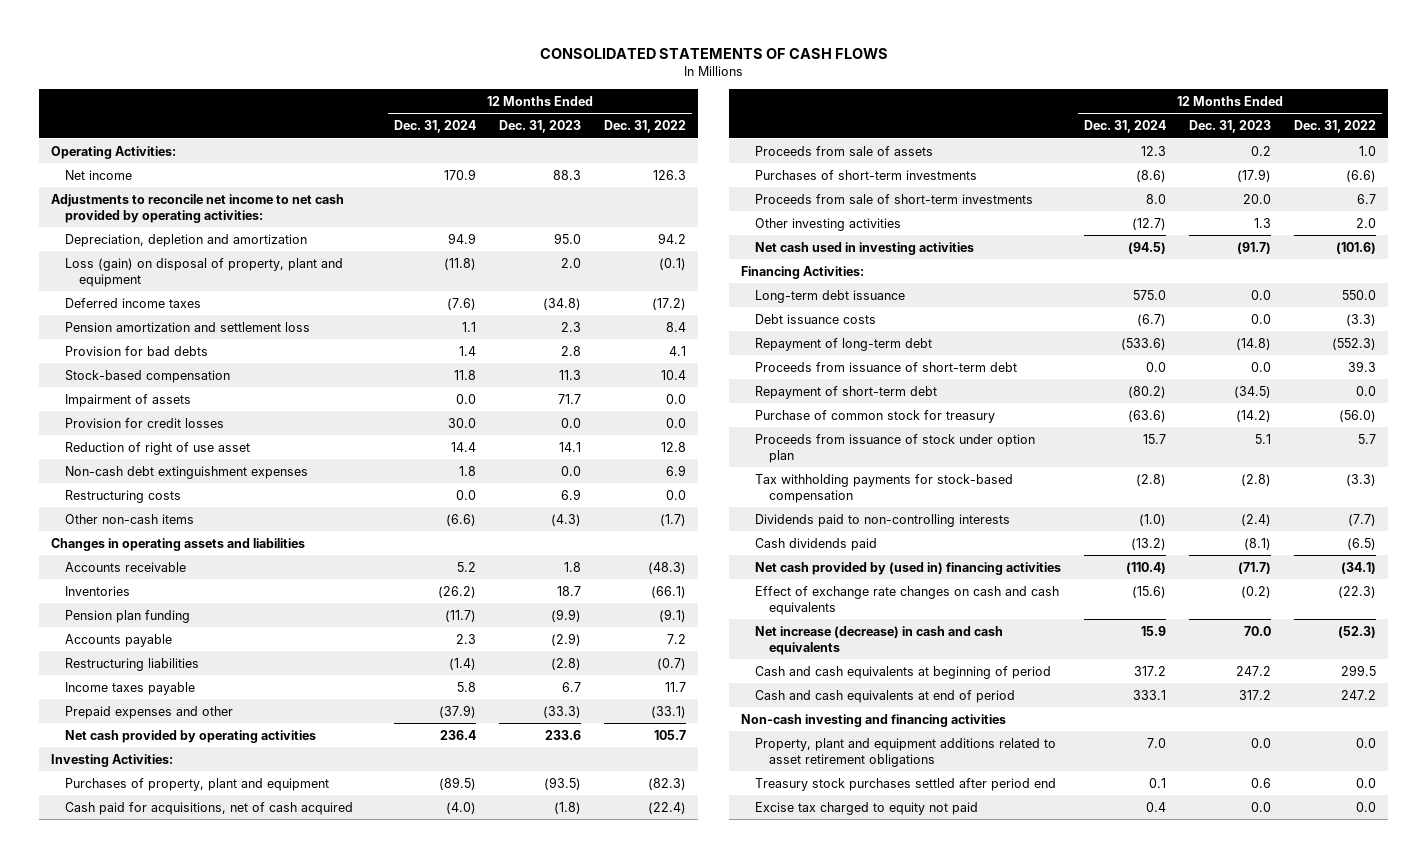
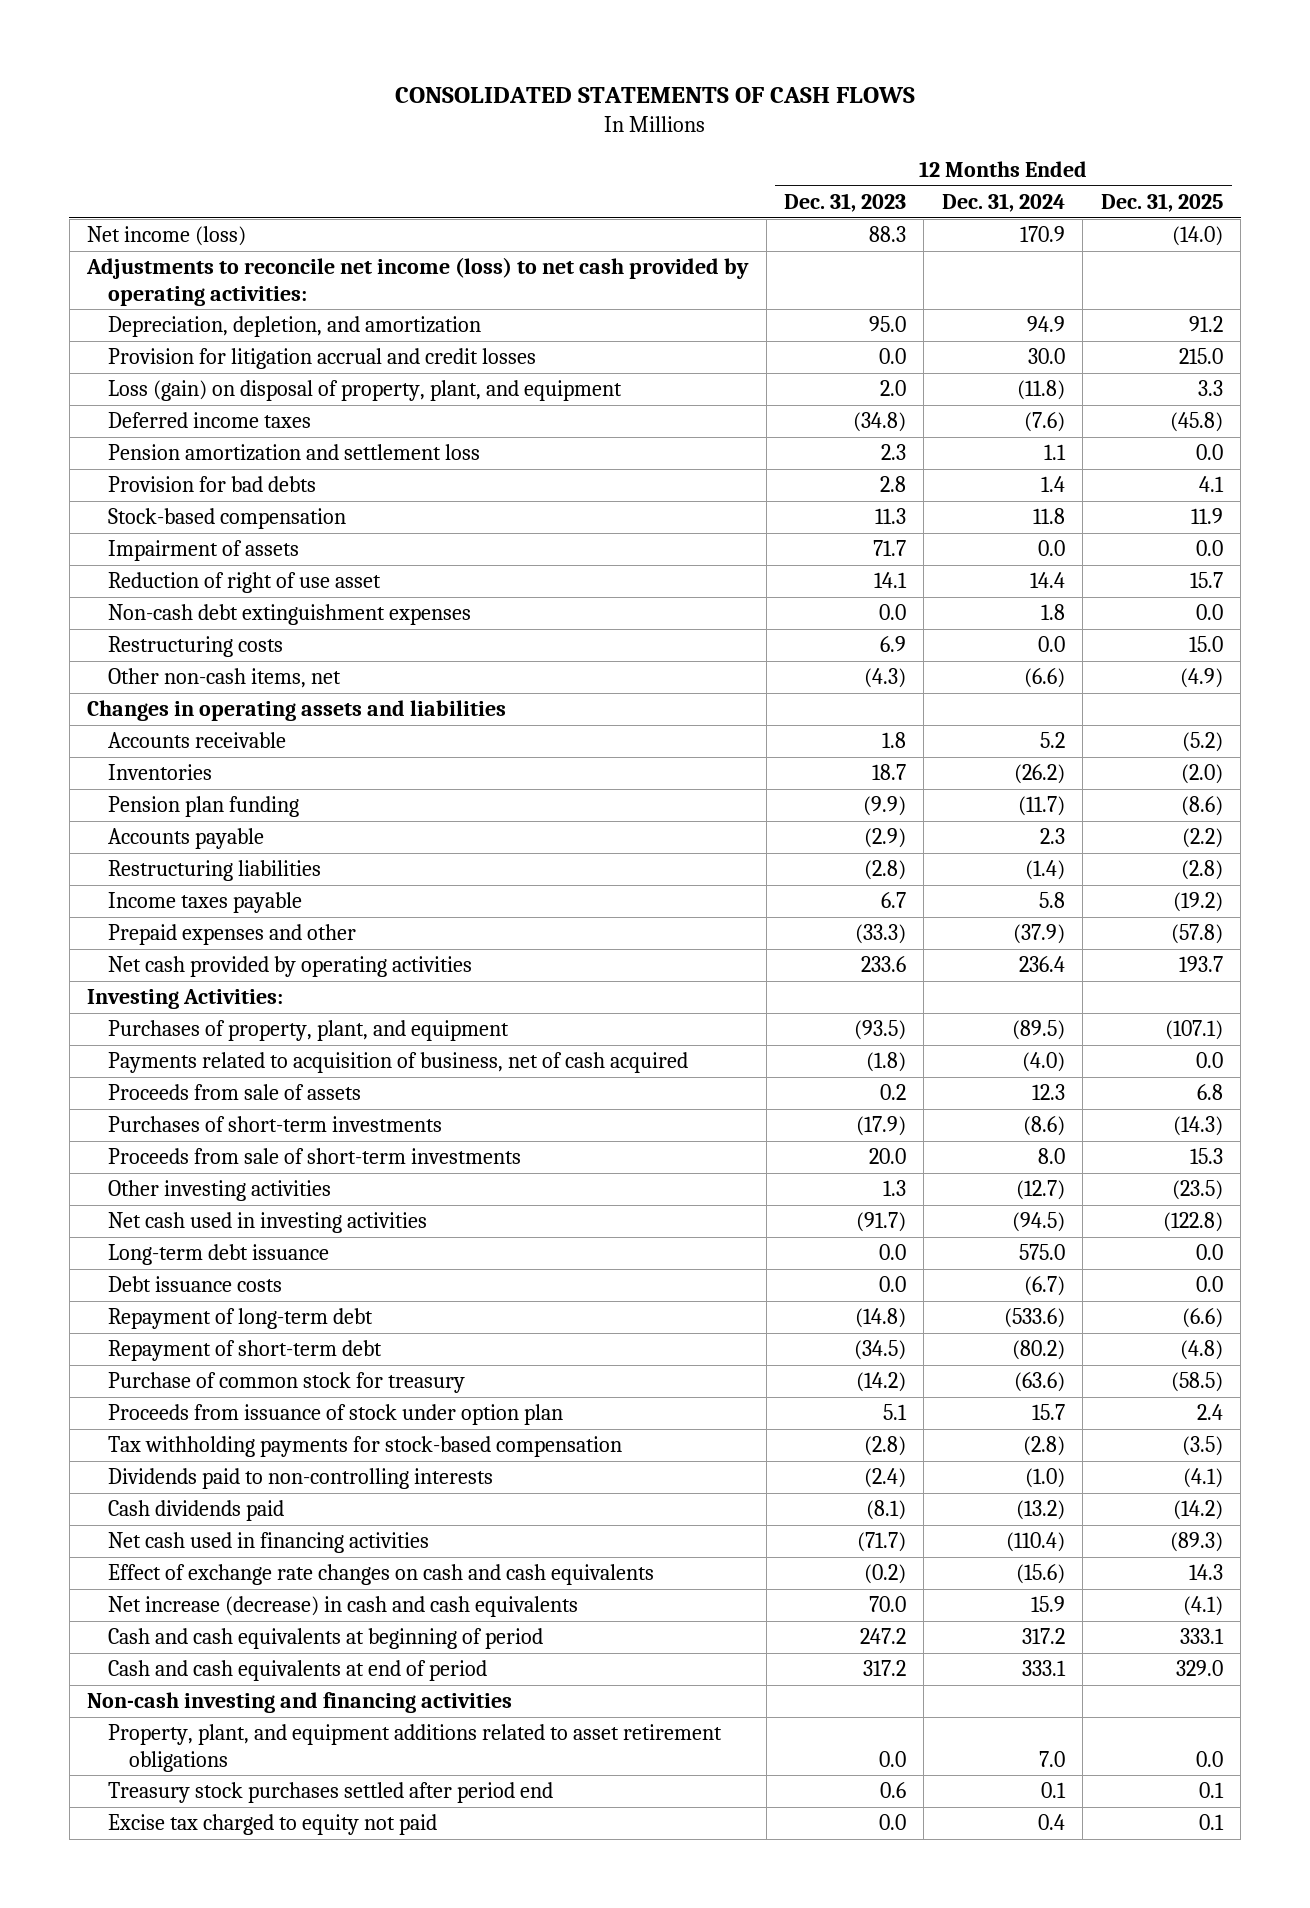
- | 12 Months Ended Dec. 31, 2024 | 12 Months Ended Dec. 31, 2023 | 12 Months Ended Dec. 31, 2022
+ | 12 Months Ended Dec. 31, 2023 | 12 Months Ended Dec. 31, 2024 | 12 Months Ended Dec. 31, 2025
- Operating Activities:
- Net income | 170.9 | 88.3 | 126.3
- Adjustments to reconcile net income to net cash provided by operating activities:
- Depreciation, depletion and amortization | 94.9 | 95.0 | 94.2
- Loss (gain) on disposal of property, plant and equipment | (11.8) | 2.0 | (0.1)
+ Net income (loss) | 88.3 | 170.9 | (14.0)
+ Adjustments to reconcile net income (loss) to net cash provided by operating activities:
+ Depreciation, depletion, and amortization | 95.0 | 94.9 | 91.2
+ Provision for litigation accrual and credit losses | 0.0 | 30.0 | 215.0
+ Loss (gain) on disposal of property, plant, and equipment | 2.0 | (11.8) | 3.3
- Provision for credit losses | 30.0 | 0.0 | 0.0
- Other non-cash items | (6.6) | (4.3) | (1.7)
+ Other non-cash items, net | (4.3) | (6.6) | (4.9)
- Purchases of property, plant and equipment | (89.5) | (93.5) | (82.3)
- Cash paid for acquisitions, net of cash acquired | (4.0) | (1.8) | (22.4)
+ Purchases of property, plant, and equipment | (93.5) | (89.5) | (107.1)
+ Payments related to acquisition of business, net of cash acquired | (1.8) | (4.0) | 0.0
- Financing Activities:
- Proceeds from issuance of short-term debt | 0.0 | 0.0 | 39.3
- Net cash provided by (used in) financing activities | (110.4) | (71.7) | (34.1)
+ Net cash used in financing activities | (71.7) | (110.4) | (89.3)
- Property, plant and equipment additions related to asset retirement obligations | 7.0 | 0.0 | 0.0
+ Property, plant, and equipment additions related to asset retirement obligations | 0.0 | 7.0 | 0.0

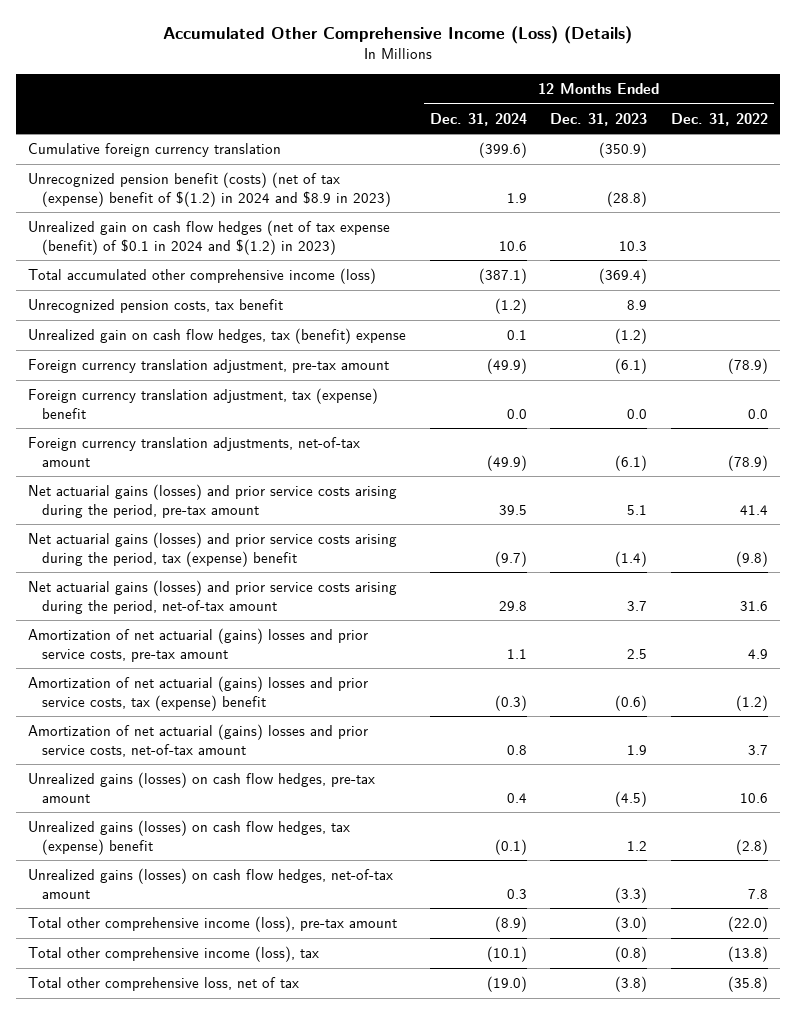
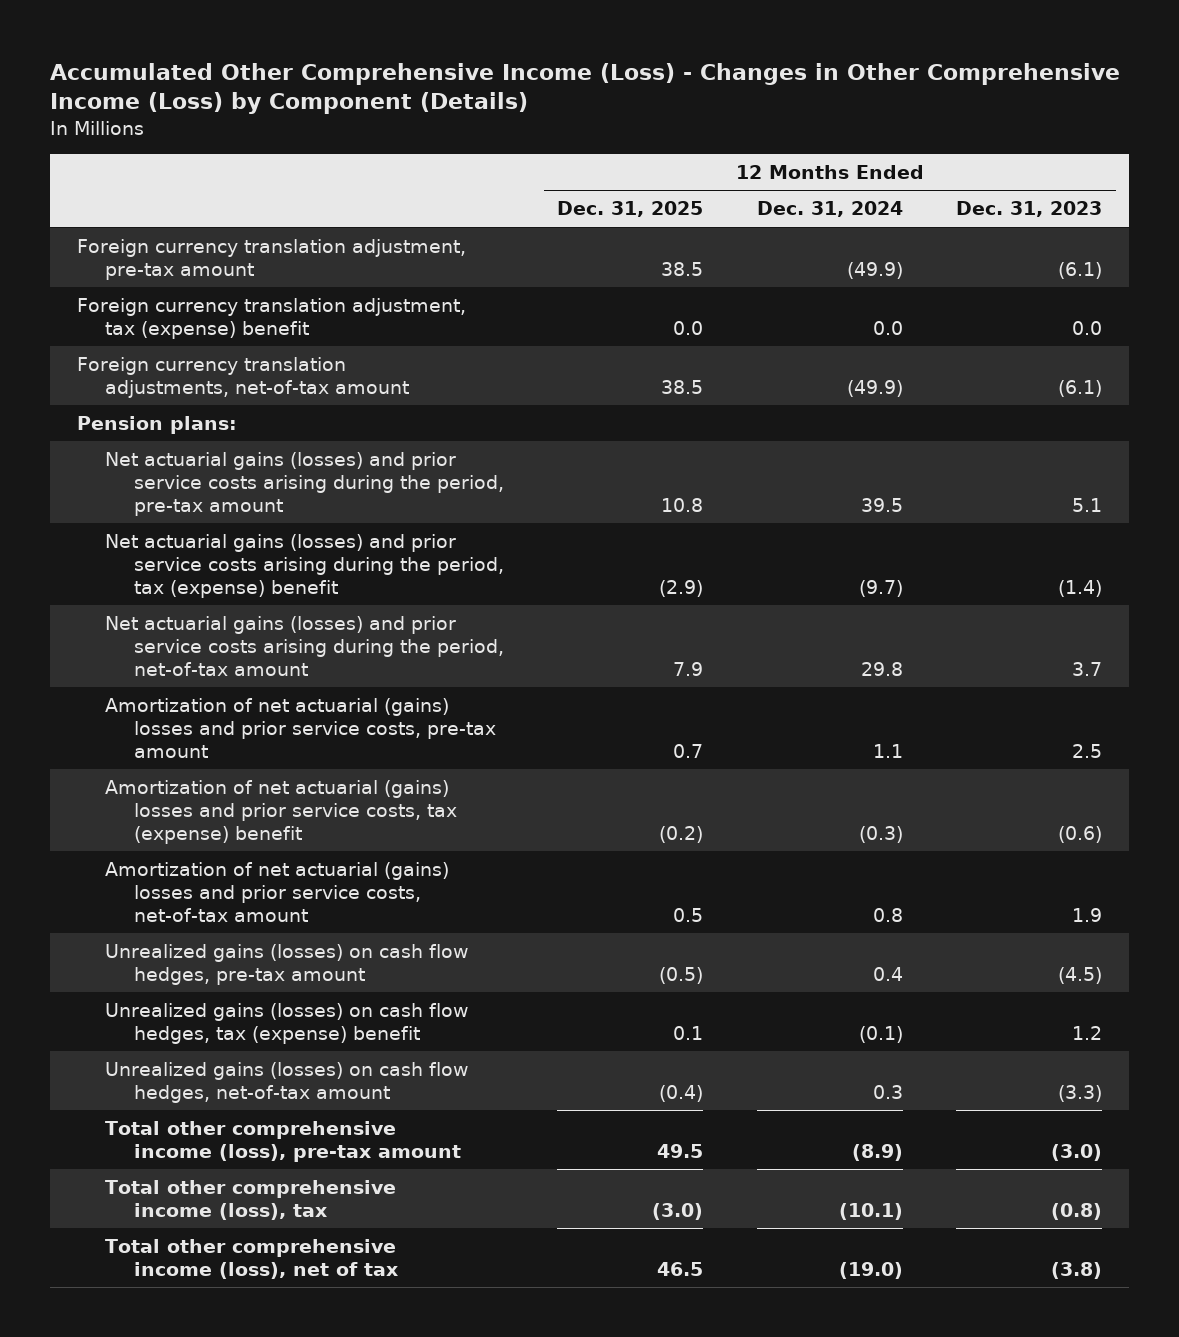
- Accumulated Other Comprehensive Income (Loss) (Details)
+ Accumulated Other Comprehensive Income (Loss) - Changes in Other Comprehensive Income (Loss) by Component (Details)
- | 12 Months Ended Dec. 31, 2024 | 12 Months Ended Dec. 31, 2023 | 12 Months Ended Dec. 31, 2022
+ | 12 Months Ended Dec. 31, 2025 | 12 Months Ended Dec. 31, 2024 | 12 Months Ended Dec. 31, 2023
- Cumulative foreign currency translation | (399.6) | (350.9) |
- Unrecognized pension benefit (costs) (net of tax (expense) benefit of $(1.2) in 2024 and $8.9 in 2023) | 1.9 | (28.8) |
- Unrealized gain on cash flow hedges (net of tax expense (benefit) of $0.1 in 2024 and $(1.2) in 2023) | 10.6 | 10.3 |
- Total accumulated other comprehensive income (loss) | (387.1) | (369.4) |
- Unrecognized pension costs, tax benefit | (1.2) | 8.9 |
- Unrealized gain on cash flow hedges, tax (benefit) expense | 0.1 | (1.2) |
+ Pension plans:
- Total other comprehensive loss, net of tax | (19.0) | (3.8) | (35.8)
+ Total other comprehensive income (loss), net of tax | 46.5 | (19.0) | (3.8)

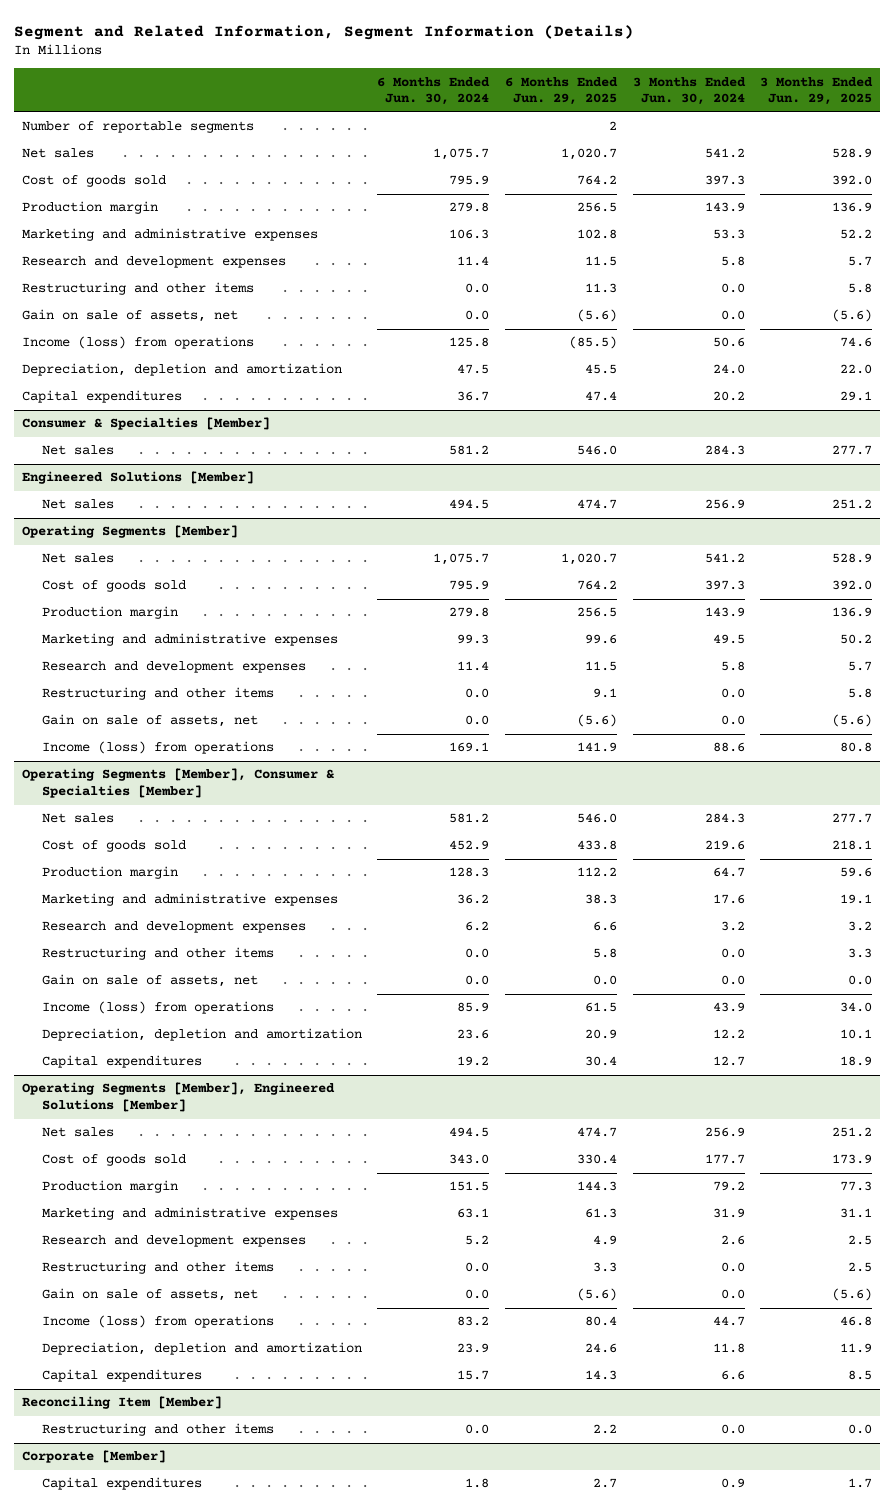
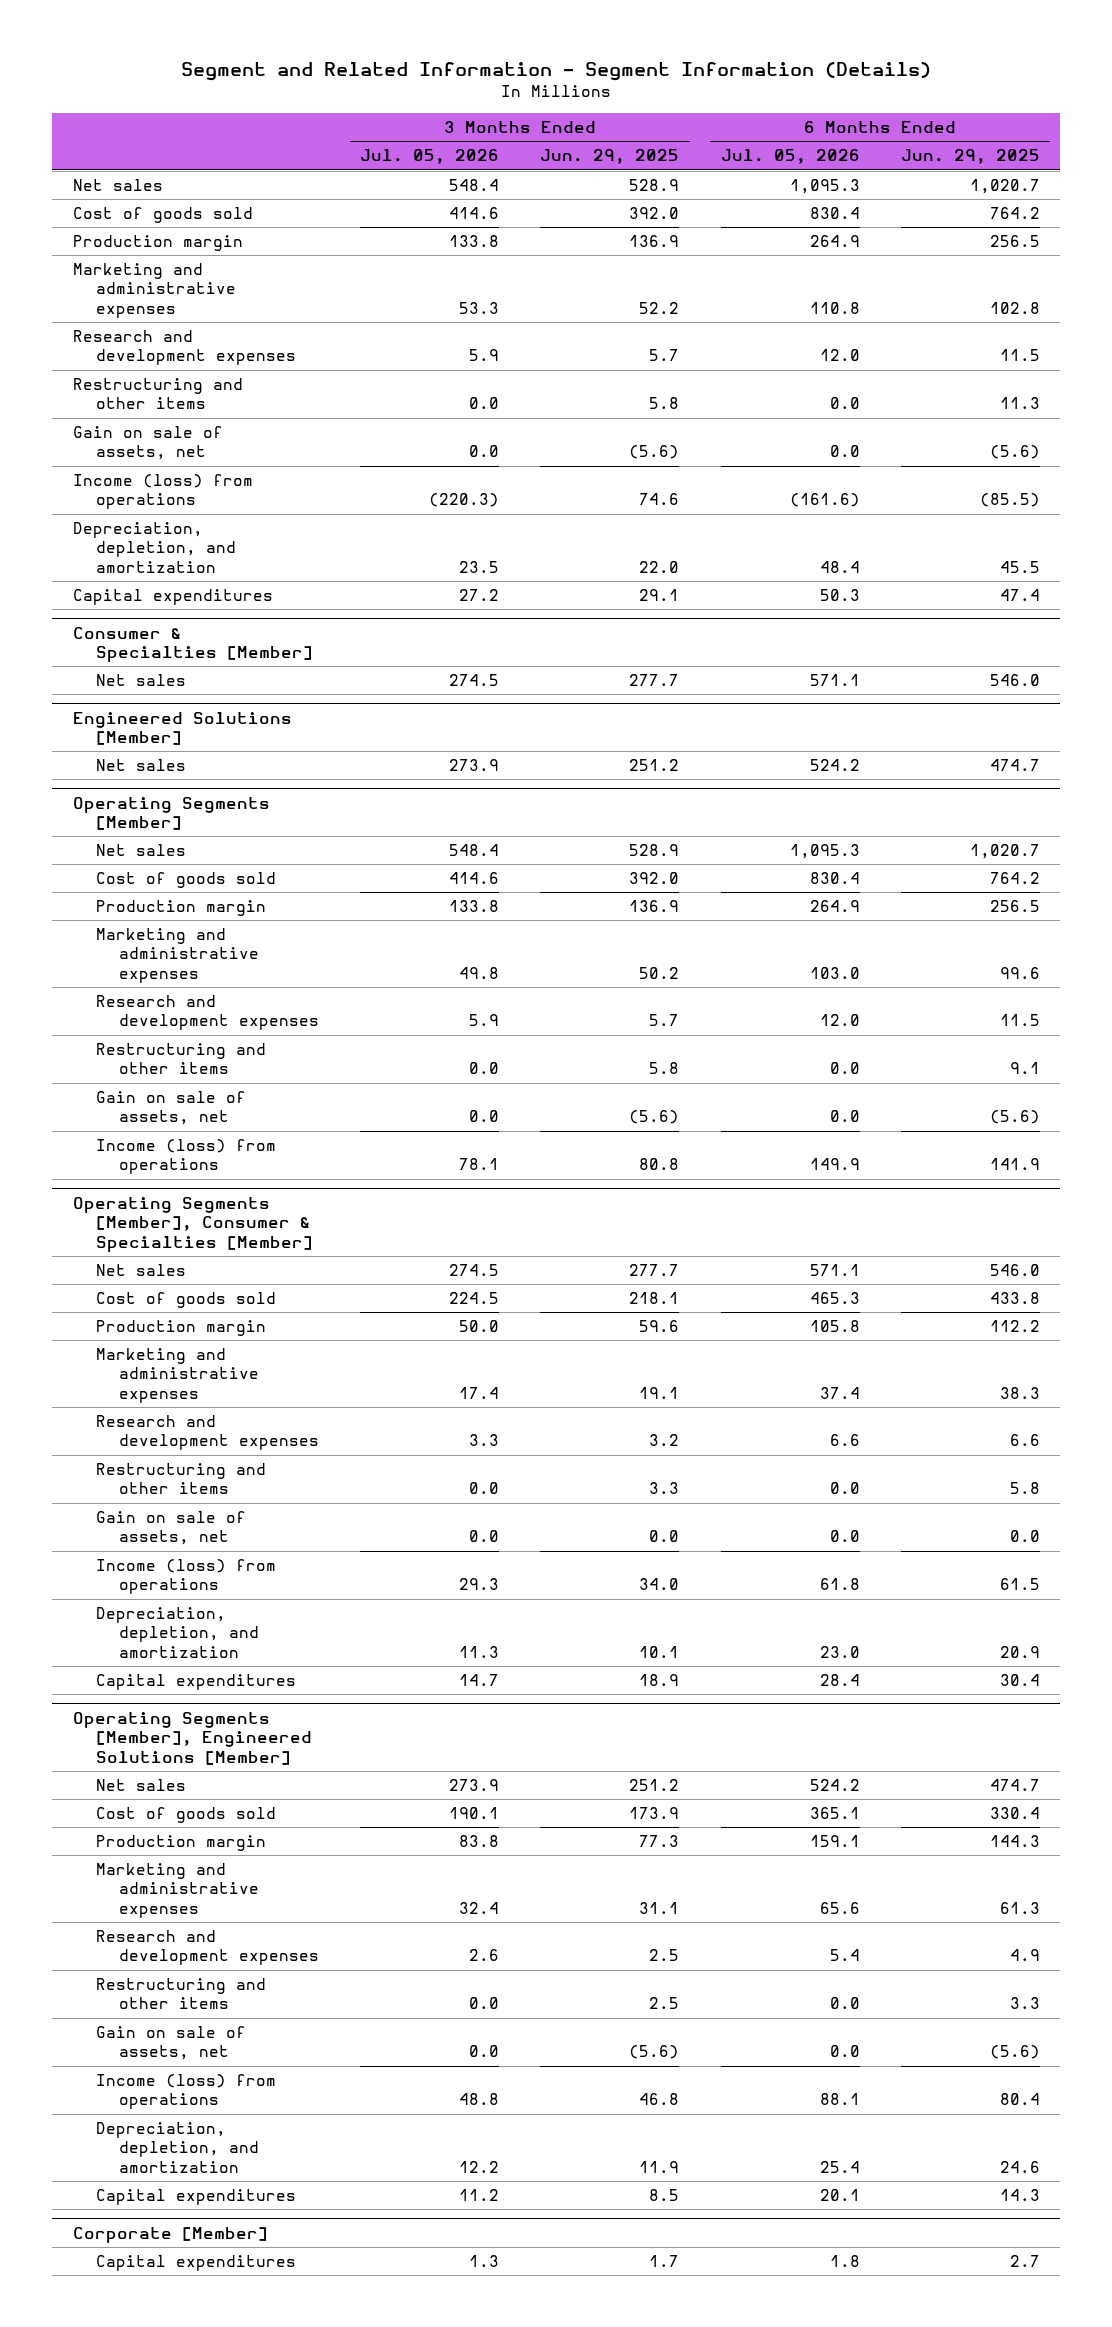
- Segment and Related Information, Segment Information (Details)
+ Segment and Related Information - Segment Information (Details)
- | 6 Months Ended Jun. 30, 2024 | 6 Months Ended Jun. 29, 2025 | 3 Months Ended Jun. 30, 2024 | 3 Months Ended Jun. 29, 2025
+ | 3 Months Ended Jul. 05, 2026 | 3 Months Ended Jun. 29, 2025 | 6 Months Ended Jul. 05, 2026 | 6 Months Ended Jun. 29, 2025
- Number of reportable segments | | 2 | |
- Depreciation, depletion and amortization | 47.5 | 45.5 | 24.0 | 22.0
+ Depreciation, depletion, and amortization | 23.5 | 22.0 | 48.4 | 45.5
@ Operating Segments [Member], Consumer & Specialties [Member]
- Depreciation, depletion and amortization | 23.6 | 20.9 | 12.2 | 10.1
+ Depreciation, depletion, and amortization | 11.3 | 10.1 | 23.0 | 20.9
@ Operating Segments [Member], Engineered Solutions [Member]
- Depreciation, depletion and amortization | 23.9 | 24.6 | 11.8 | 11.9
+ Depreciation, depletion, and amortization | 12.2 | 11.9 | 25.4 | 24.6
- Reconciling Item [Member]
- Restructuring and other items | 0.0 | 2.2 | 0.0 | 0.0

